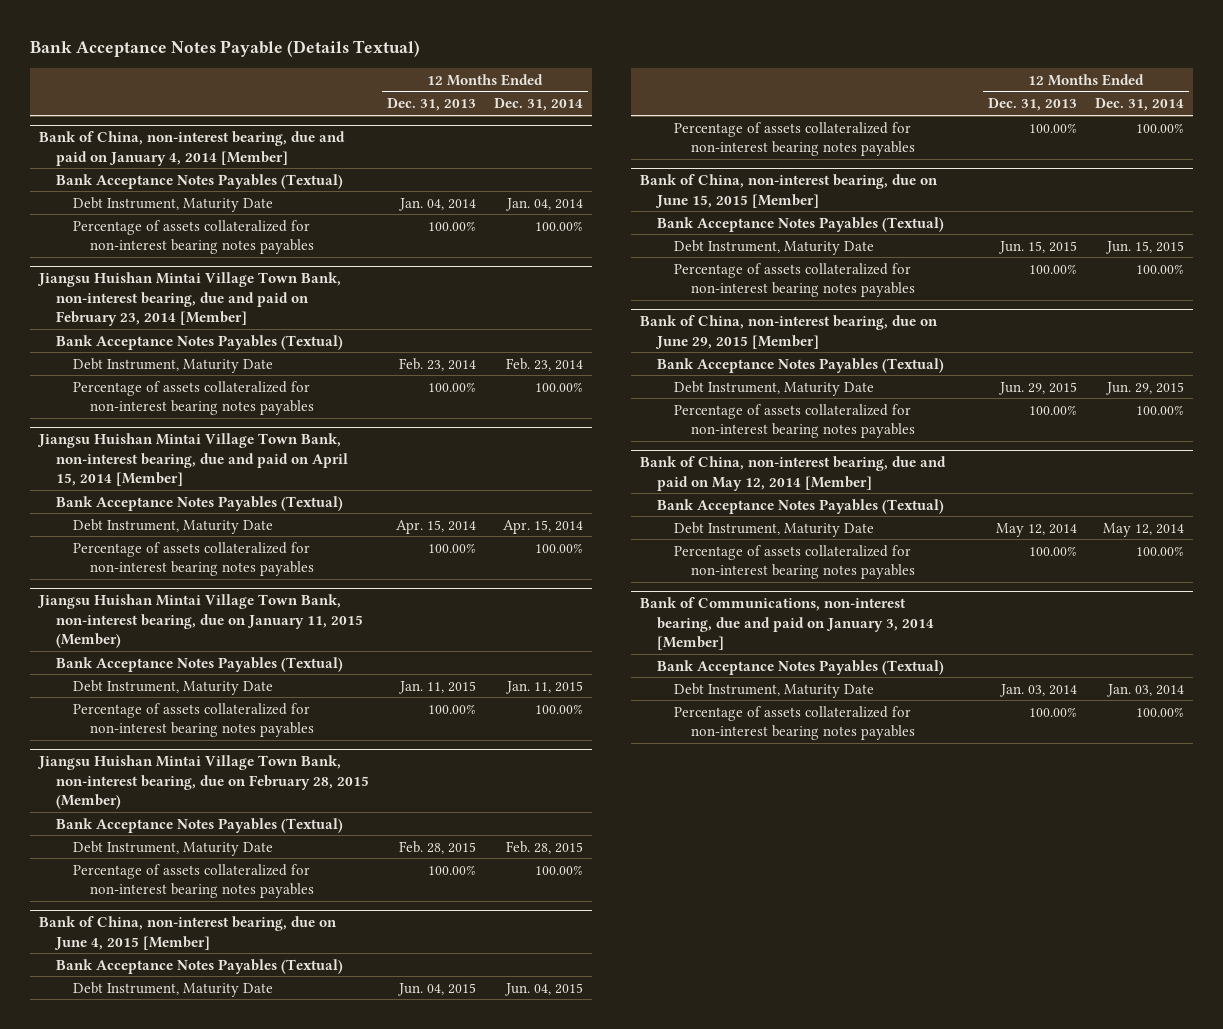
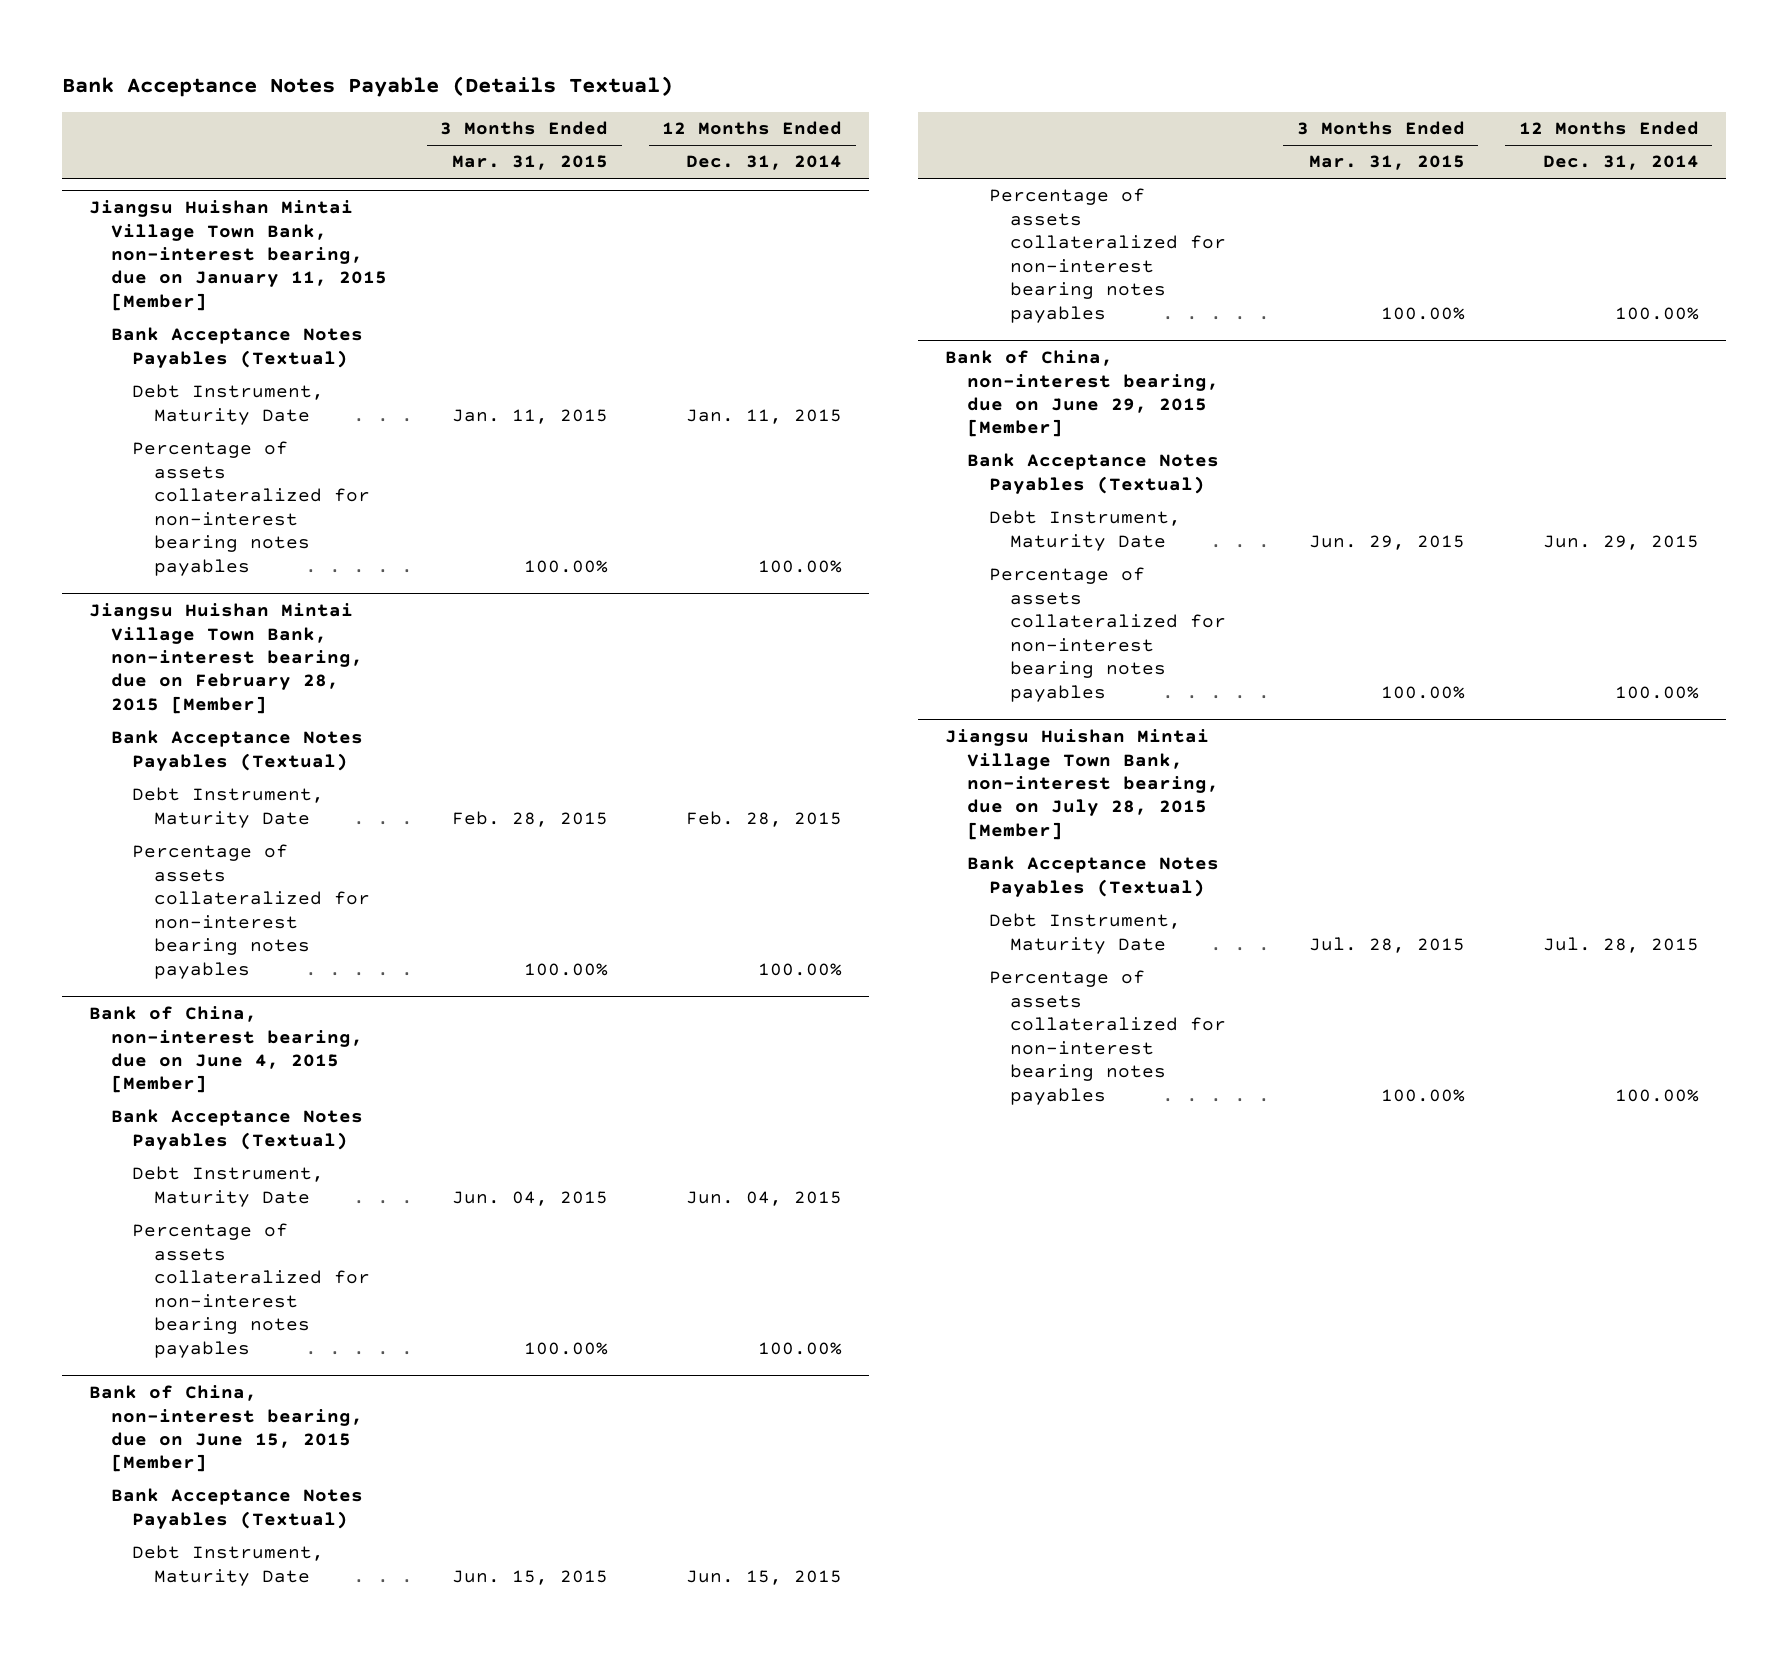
- | 12 Months Ended Dec. 31, 2013 | 12 Months Ended Dec. 31, 2014
+ | 3 Months Ended Mar. 31, 2015 | 12 Months Ended Dec. 31, 2014
- Bank of China, non-interest bearing, due and paid on January 4, 2014 [Member]
- Bank Acceptance Notes Payables (Textual)
- Debt Instrument, Maturity Date | Jan. 04, 2014 | Jan. 04, 2014
- Percentage of assets collateralized for non-interest bearing notes payables | 100.00% | 100.00%
- Jiangsu Huishan Mintai Village Town Bank, non-interest bearing, due and paid on February 23, 2014 [Member]
- Bank Acceptance Notes Payables (Textual)
- Debt Instrument, Maturity Date | Feb. 23, 2014 | Feb. 23, 2014
- Percentage of assets collateralized for non-interest bearing notes payables | 100.00% | 100.00%
- Jiangsu Huishan Mintai Village Town Bank, non-interest bearing, due and paid on April 15, 2014 [Member]
- Bank Acceptance Notes Payables (Textual)
- Debt Instrument, Maturity Date | Apr. 15, 2014 | Apr. 15, 2014
- Percentage of assets collateralized for non-interest bearing notes payables | 100.00% | 100.00%
- Jiangsu Huishan Mintai Village Town Bank, non-interest bearing, due on January 11, 2015 (Member)
+ Jiangsu Huishan Mintai Village Town Bank, non-interest bearing, due on January 11, 2015 [Member]
- Jiangsu Huishan Mintai Village Town Bank, non-interest bearing, due on February 28, 2015 (Member)
+ Jiangsu Huishan Mintai Village Town Bank, non-interest bearing, due on February 28, 2015 [Member]
- Bank of China, non-interest bearing, due and paid on May 12, 2014 [Member]
- Bank Acceptance Notes Payables (Textual)
- Debt Instrument, Maturity Date | May 12, 2014 | May 12, 2014
- Percentage of assets collateralized for non-interest bearing notes payables | 100.00% | 100.00%
- Bank of Communications, non-interest bearing, due and paid on January 3, 2014 [Member]
+ Jiangsu Huishan Mintai Village Town Bank, non-interest bearing, due on July 28, 2015 [Member]
- Debt Instrument, Maturity Date | Jan. 03, 2014 | Jan. 03, 2014
+ Debt Instrument, Maturity Date | Jul. 28, 2015 | Jul. 28, 2015

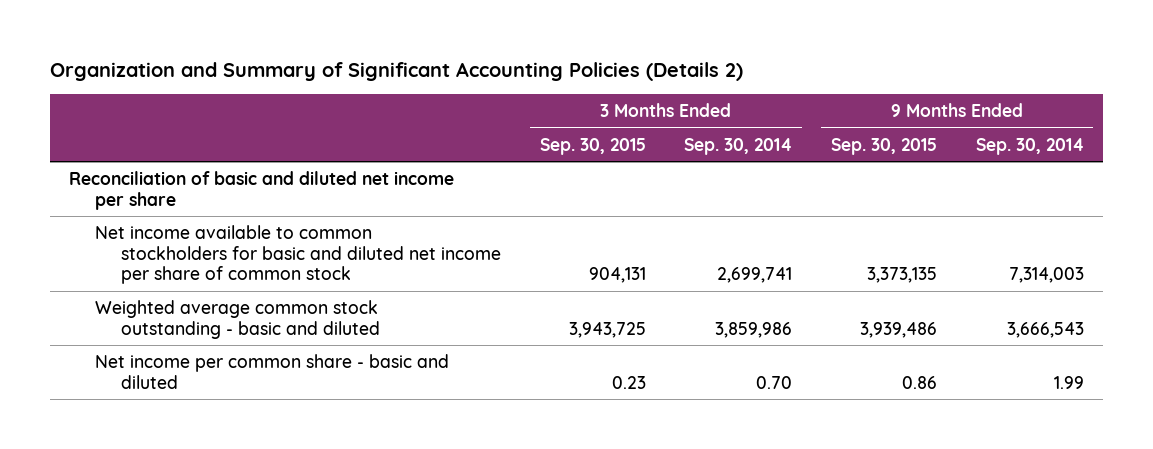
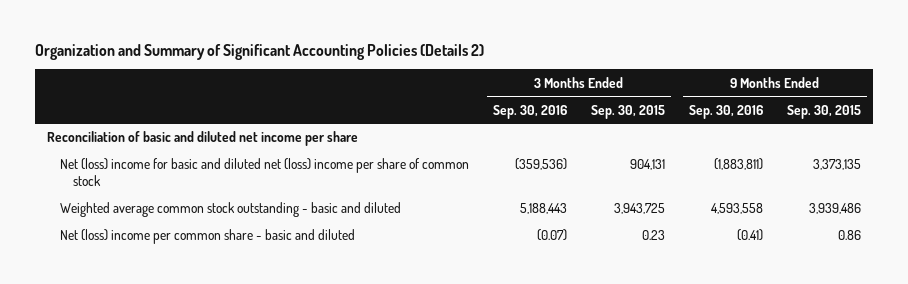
- | 3 Months Ended Sep. 30, 2015 | 3 Months Ended Sep. 30, 2014 | 9 Months Ended Sep. 30, 2015 | 9 Months Ended Sep. 30, 2014
+ | 3 Months Ended Sep. 30, 2016 | 3 Months Ended Sep. 30, 2015 | 9 Months Ended Sep. 30, 2016 | 9 Months Ended Sep. 30, 2015
- Net income available to common stockholders for basic and diluted net income per share of common stock | 904,131 | 2,699,741 | 3,373,135 | 7,314,003
+ Net (loss) income for basic and diluted net (loss) income per share of common stock | (359,536) | 904,131 | (1,883,811) | 3,373,135
- Net income per common share - basic and diluted | 0.23 | 0.70 | 0.86 | 1.99
+ Net (loss) income per common share - basic and diluted | (0.07) | 0.23 | (0.41) | 0.86

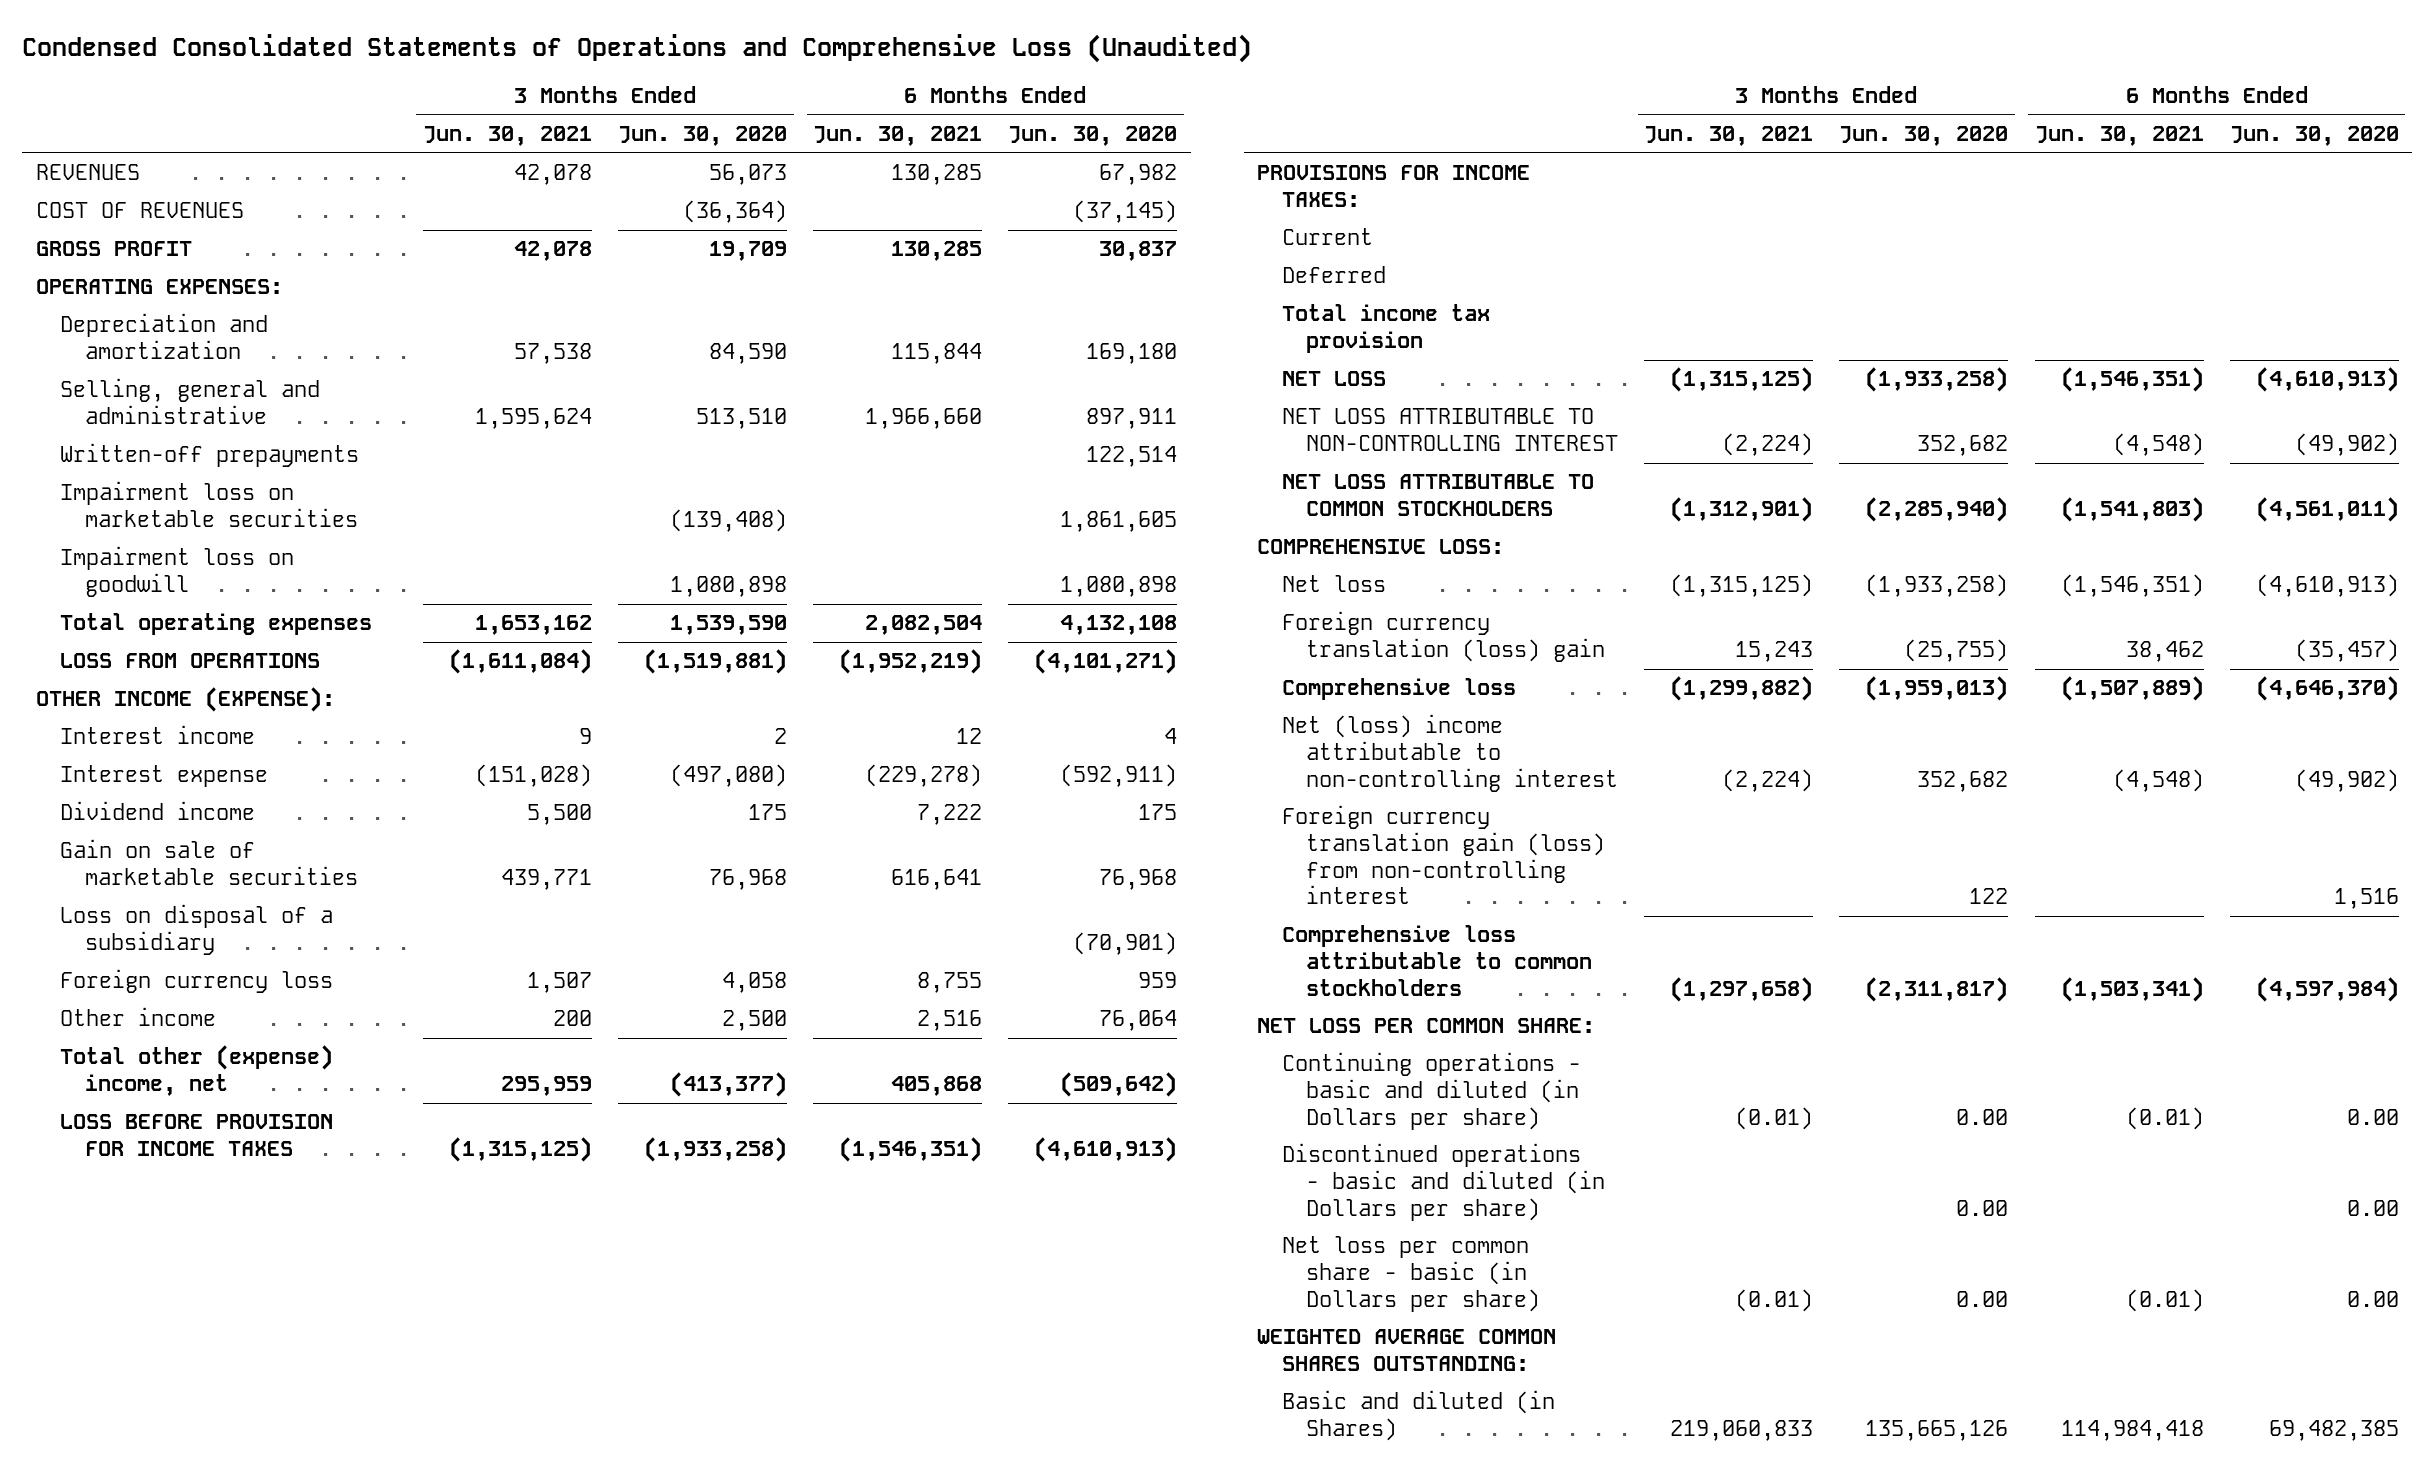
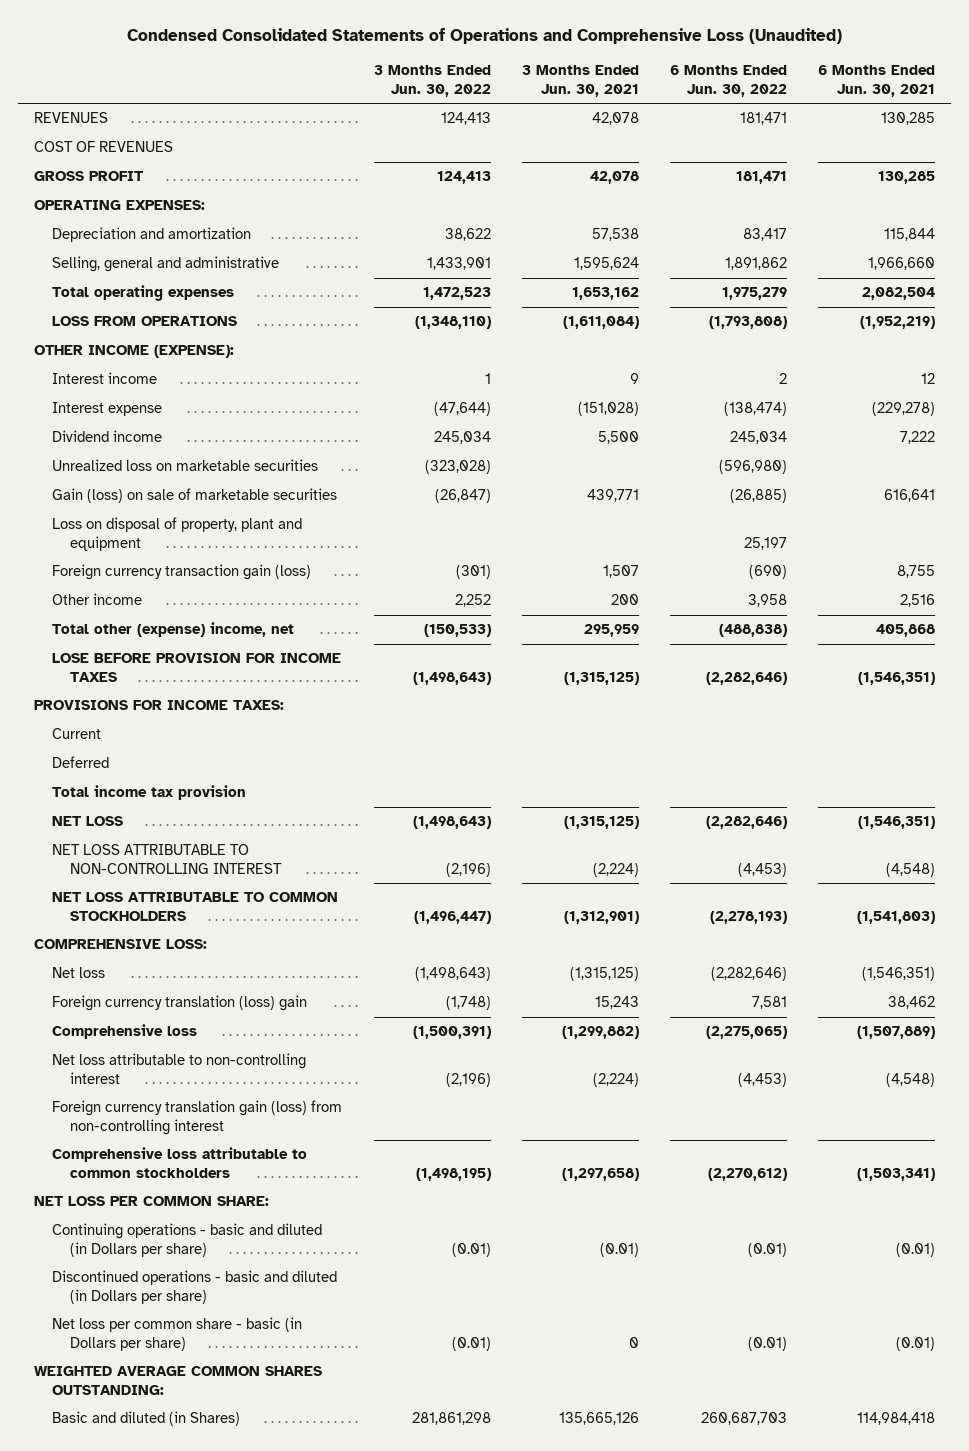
- | 3 Months Ended Jun. 30, 2021 | 3 Months Ended Jun. 30, 2020 | 6 Months Ended Jun. 30, 2021 | 6 Months Ended Jun. 30, 2020
+ | 3 Months Ended Jun. 30, 2022 | 3 Months Ended Jun. 30, 2021 | 6 Months Ended Jun. 30, 2022 | 6 Months Ended Jun. 30, 2021
- Written-off prepayments | | | | 122,514
- Impairment loss on marketable securities | | (139,408) | | 1,861,605
- Impairment loss on goodwill | | 1,080,898 | | 1,080,898
- Gain on sale of marketable securities | 439,771 | 76,968 | 616,641 | 76,968
- Loss on disposal of a subsidiary | | | | (70,901)
- Foreign currency loss | 1,507 | 4,058 | 8,755 | 959
+ Unrealized loss on marketable securities | (323,028) | | (596,980) |
+ Gain (loss) on sale of marketable securities | (26,847) | 439,771 | (26,885) | 616,641
+ Loss on disposal of property, plant and equipment | | | 25,197 |
+ Foreign currency transaction gain (loss) | (301) | 1,507 | (690) | 8,755
- LOSS BEFORE PROVISION FOR INCOME TAXES | (1,315,125) | (1,933,258) | (1,546,351) | (4,610,913)
+ LOSE BEFORE PROVISION FOR INCOME TAXES | (1,498,643) | (1,315,125) | (2,282,646) | (1,546,351)
- Net (loss) income attributable to non-controlling interest | (2,224) | 352,682 | (4,548) | (49,902)
+ Net loss attributable to non-controlling interest | (2,196) | (2,224) | (4,453) | (4,548)
- Net loss per common share - basic (in Dollars per share) | (0.01) | 0.00 | (0.01) | 0.00
+ Net loss per common share - basic (in Dollars per share) | (0.01) | 0 | (0.01) | (0.01)
- Basic and diluted (in Shares) | 219,060,833 | 135,665,126 | 114,984,418 | 69,482,385
+ Basic and diluted (in Shares) | 281,861,298 | 135,665,126 | 260,687,703 | 114,984,418

